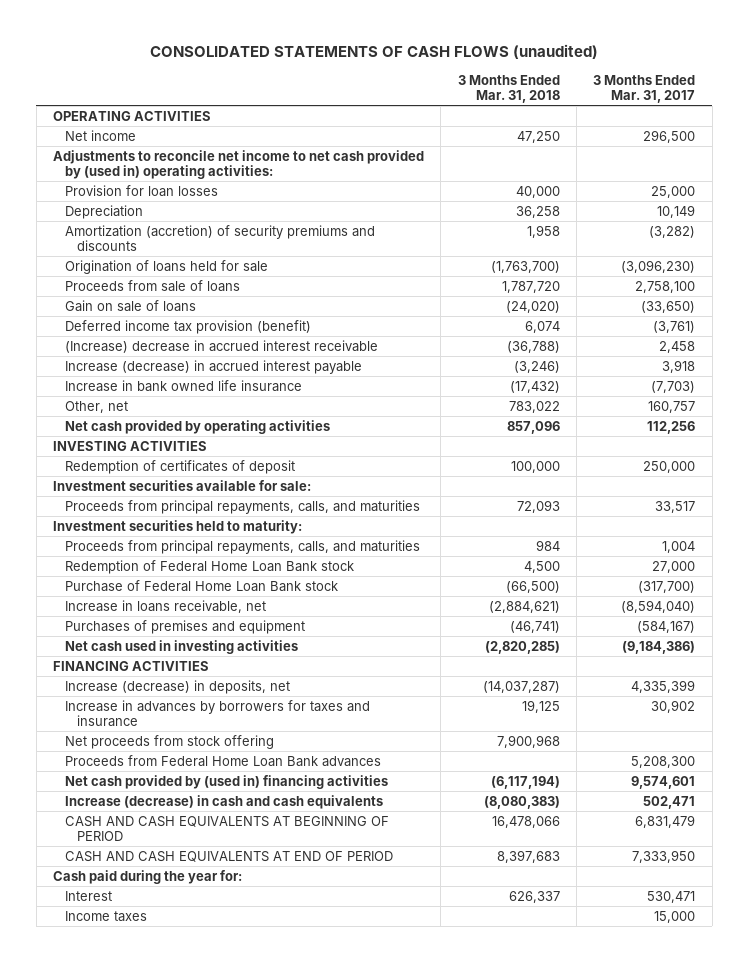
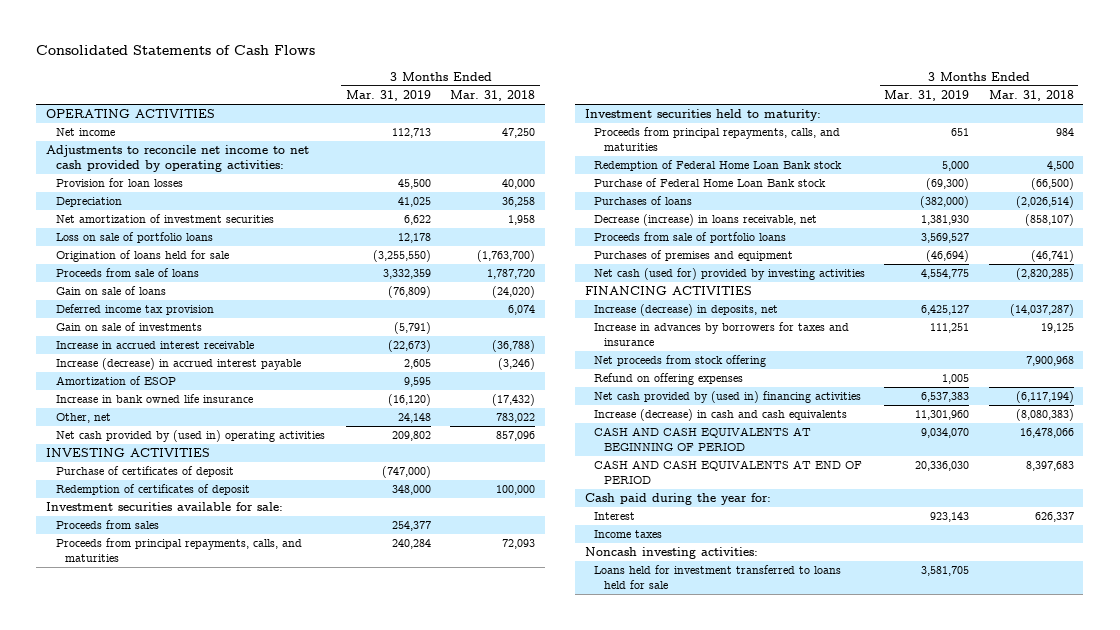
- CONSOLIDATED STATEMENTS OF CASH FLOWS (unaudited)
+ Consolidated Statements of Cash Flows
- | 3 Months Ended Mar. 31, 2018 | 3 Months Ended Mar. 31, 2017
+ | 3 Months Ended Mar. 31, 2019 | 3 Months Ended Mar. 31, 2018
- Adjustments to reconcile net income to net cash provided by (used in) operating activities:
+ Adjustments to reconcile net income to net cash provided by operating activities:
- Amortization (accretion) of security premiums and discounts | 1,958 | (3,282)
+ Net amortization of investment securities | 6,622 | 1,958
+ Loss on sale of portfolio loans | 12,178 |
- Deferred income tax provision (benefit) | 6,074 | (3,761)
- (Increase) decrease in accrued interest receivable | (36,788) | 2,458
+ Deferred income tax provision | | 6,074
+ Gain on sale of investments | (5,791) |
+ Increase in accrued interest receivable | (22,673) | (36,788)
+ Amortization of ESOP | 9,595 |
- Net cash provided by operating activities | 857,096 | 112,256
+ Net cash provided by (used in) operating activities | 209,802 | 857,096
+ Purchase of certificates of deposit | (747,000) |
+ Proceeds from sales | 254,377 |
- Increase in loans receivable, net | (2,884,621) | (8,594,040)
+ Purchases of loans | (382,000) | (2,026,514)
+ Decrease (increase) in loans receivable, net | 1,381,930 | (858,107)
+ Proceeds from sale of portfolio loans | 3,569,527 |
- Net cash used in investing activities | (2,820,285) | (9,184,386)
+ Net cash (used for) provided by investing activities | 4,554,775 | (2,820,285)
- Proceeds from Federal Home Loan Bank advances | | 5,208,300
+ Refund on offering expenses | 1,005 |
+ Noncash investing activities:
+ Loans held for investment transferred to loans held for sale | 3,581,705 |

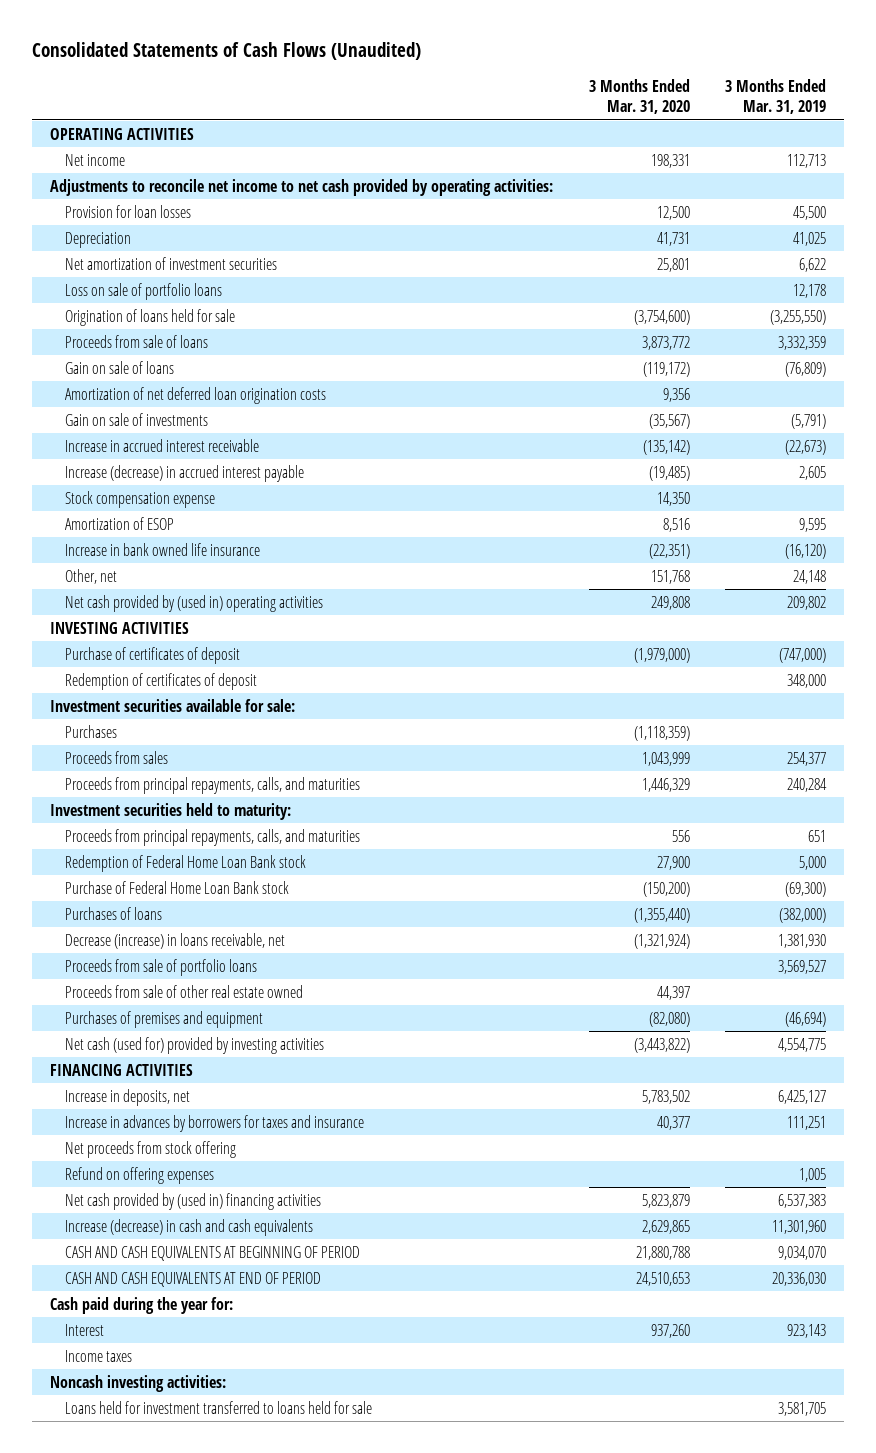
- Consolidated Statements of Cash Flows
+ Consolidated Statements of Cash Flows (Unaudited)
- | 3 Months Ended Mar. 31, 2019 | 3 Months Ended Mar. 31, 2018
+ | 3 Months Ended Mar. 31, 2020 | 3 Months Ended Mar. 31, 2019
- Deferred income tax provision | | 6,074
+ Amortization of net deferred loan origination costs | 9,356 |
+ Stock compensation expense | 14,350 |
+ Purchases | (1,118,359) |
+ Proceeds from sale of other real estate owned | 44,397 |
- Increase (decrease) in deposits, net | 6,425,127 | (14,037,287)
+ Increase in deposits, net | 5,783,502 | 6,425,127

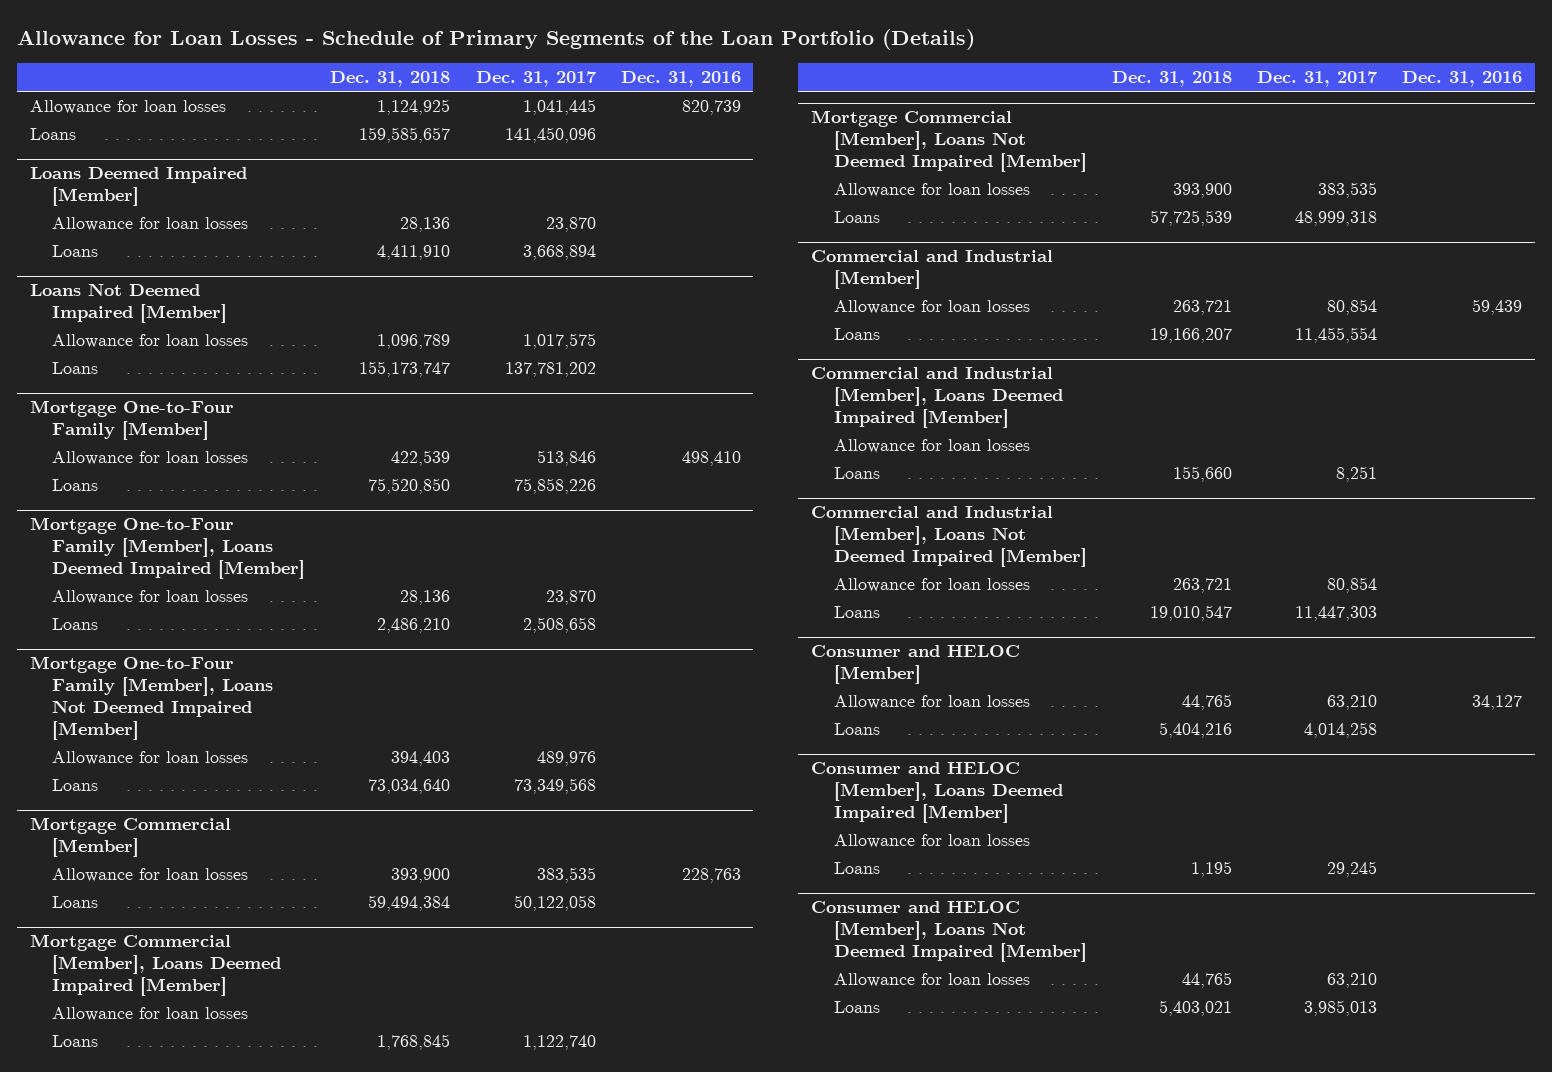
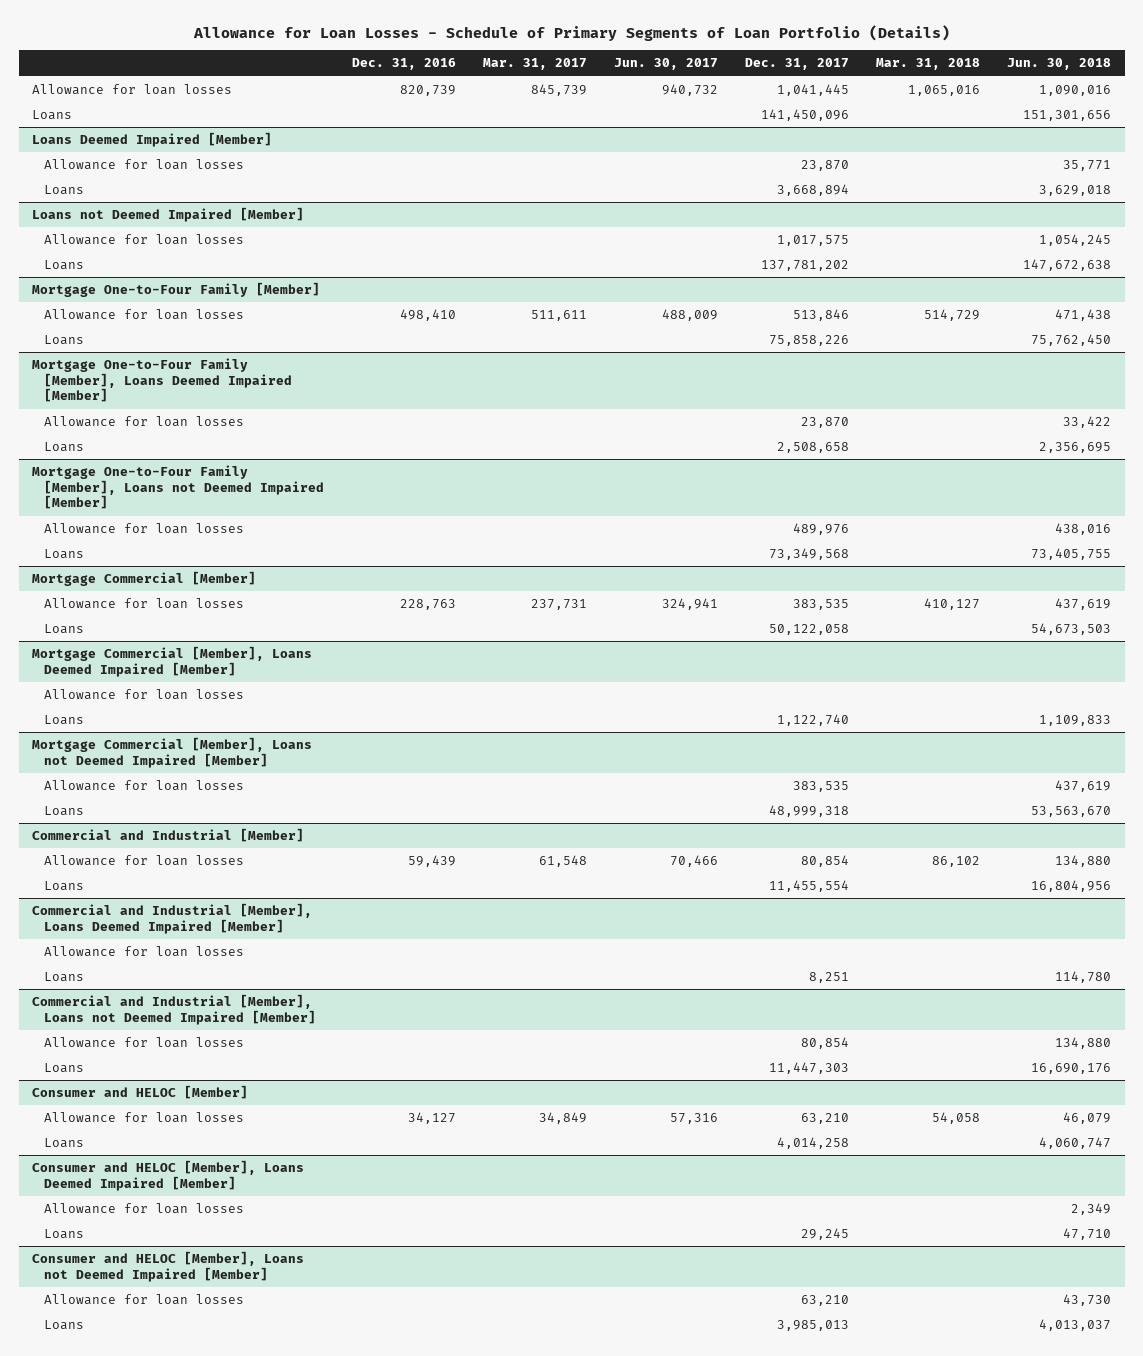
- Allowance for Loan Losses - Schedule of Primary Segments of the Loan Portfolio (Details)
+ Allowance for Loan Losses - Schedule of Primary Segments of Loan Portfolio (Details)
- | Dec. 31, 2018 | Dec. 31, 2017 | Dec. 31, 2016
+ | Dec. 31, 2016 | Mar. 31, 2017 | Jun. 30, 2017 | Dec. 31, 2017 | Mar. 31, 2018 | Jun. 30, 2018
- Loans Not Deemed Impaired [Member]
+ Loans not Deemed Impaired [Member]
- Mortgage One-to-Four Family [Member], Loans Not Deemed Impaired [Member]
+ Mortgage One-to-Four Family [Member], Loans not Deemed Impaired [Member]
- Mortgage Commercial [Member], Loans Not Deemed Impaired [Member]
+ Mortgage Commercial [Member], Loans not Deemed Impaired [Member]
- Commercial and Industrial [Member], Loans Not Deemed Impaired [Member]
+ Commercial and Industrial [Member], Loans not Deemed Impaired [Member]
- Consumer and HELOC [Member], Loans Not Deemed Impaired [Member]
+ Consumer and HELOC [Member], Loans not Deemed Impaired [Member]

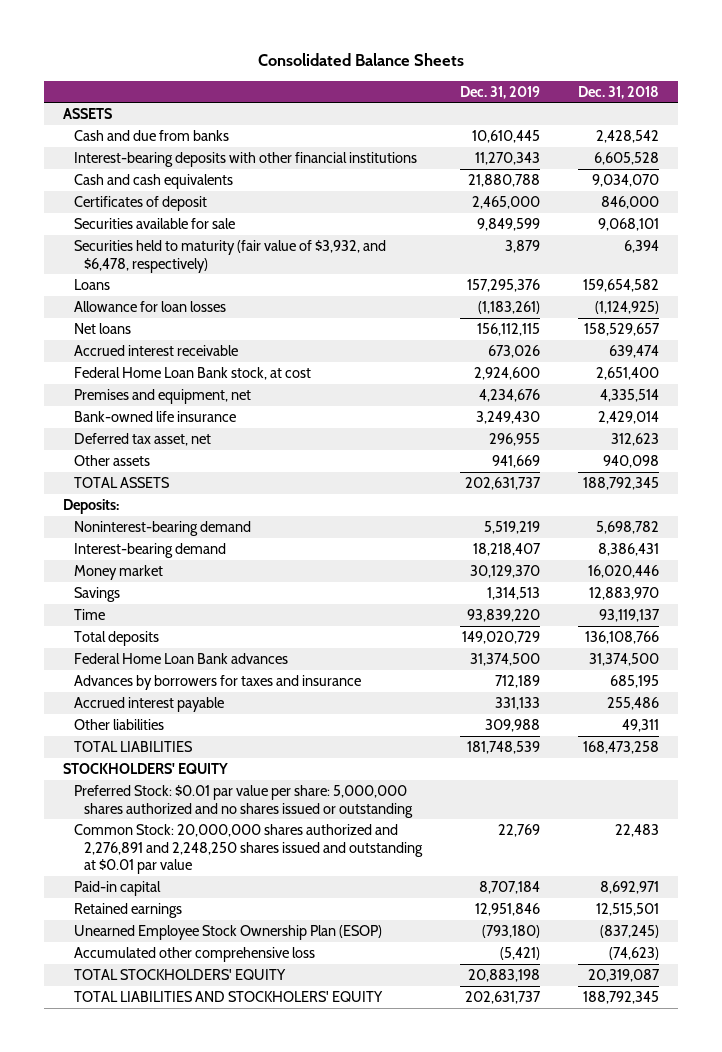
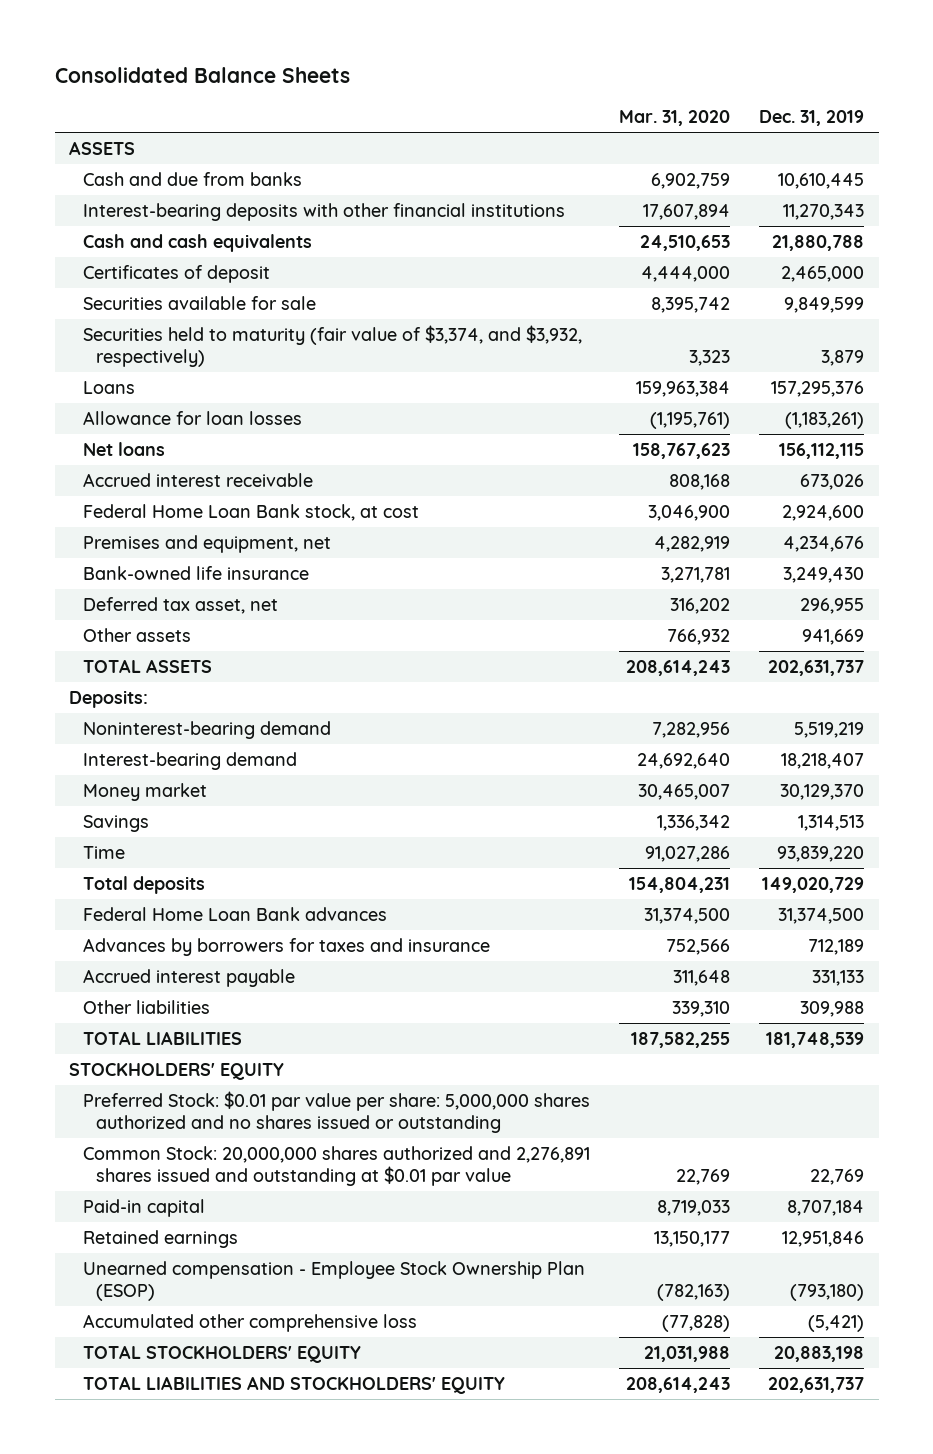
- | Dec. 31, 2019 | Dec. 31, 2018
+ | Mar. 31, 2020 | Dec. 31, 2019
- Securities held to maturity (fair value of $3,932, and $6,478, respectively) | 3,879 | 6,394
+ Securities held to maturity (fair value of $3,374, and $3,932, respectively) | 3,323 | 3,879
- Common Stock: 20,000,000 shares authorized and 2,276,891 and 2,248,250 shares issued and outstanding at $0.01 par value | 22,769 | 22,483
+ Common Stock: 20,000,000 shares authorized and 2,276,891 shares issued and outstanding at $0.01 par value | 22,769 | 22,769
- Unearned Employee Stock Ownership Plan (ESOP) | (793,180) | (837,245)
+ Unearned compensation - Employee Stock Ownership Plan (ESOP) | (782,163) | (793,180)
- TOTAL LIABILITIES AND STOCKHOLERS' EQUITY | 202,631,737 | 188,792,345
+ TOTAL LIABILITIES AND STOCKHOLDERS' EQUITY | 208,614,243 | 202,631,737

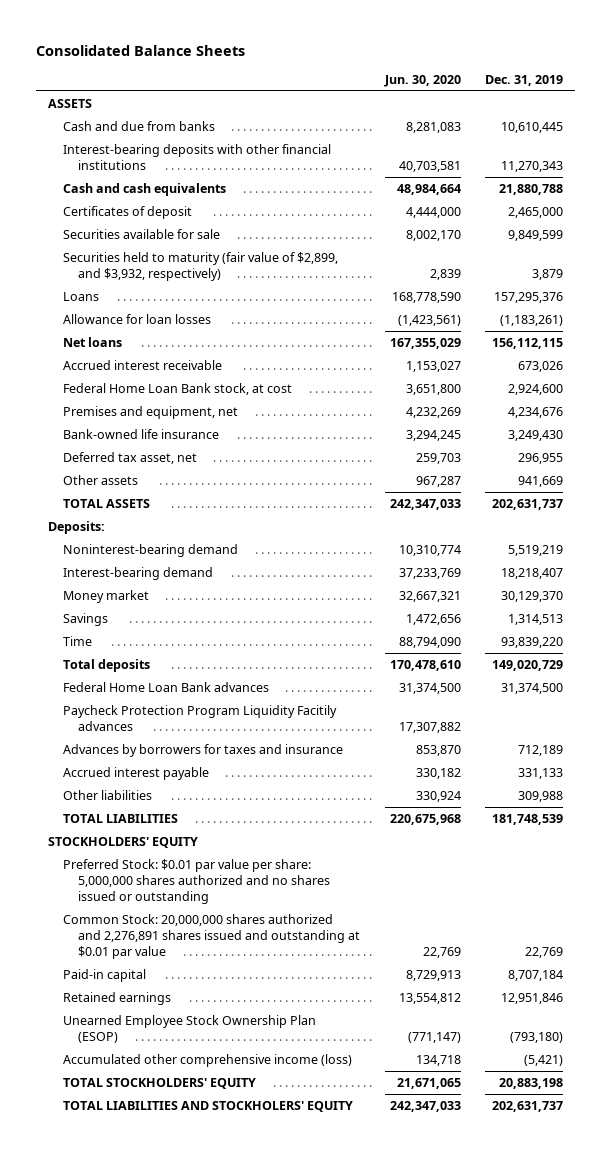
- | Mar. 31, 2020 | Dec. 31, 2019
+ | Jun. 30, 2020 | Dec. 31, 2019
- Securities held to maturity (fair value of $3,374, and $3,932, respectively) | 3,323 | 3,879
+ Securities held to maturity (fair value of $2,899, and $3,932, respectively) | 2,839 | 3,879
+ Paycheck Protection Program Liquidity Facitily advances | 17,307,882 |
- Unearned compensation - Employee Stock Ownership Plan (ESOP) | (782,163) | (793,180)
- Accumulated other comprehensive loss | (77,828) | (5,421)
+ Unearned Employee Stock Ownership Plan (ESOP) | (771,147) | (793,180)
+ Accumulated other comprehensive income (loss) | 134,718 | (5,421)
- TOTAL LIABILITIES AND STOCKHOLDERS' EQUITY | 208,614,243 | 202,631,737
+ TOTAL LIABILITIES AND STOCKHOLERS' EQUITY | 242,347,033 | 202,631,737

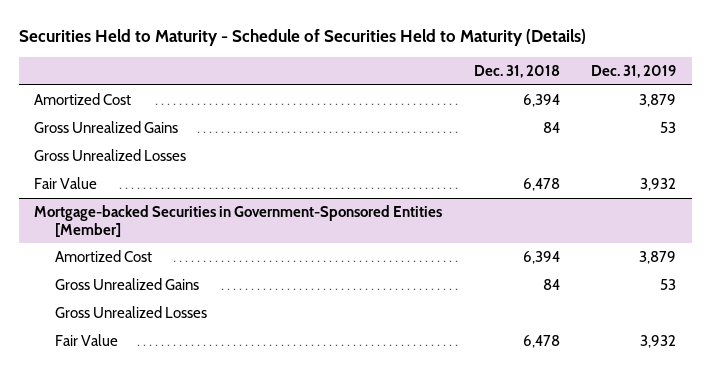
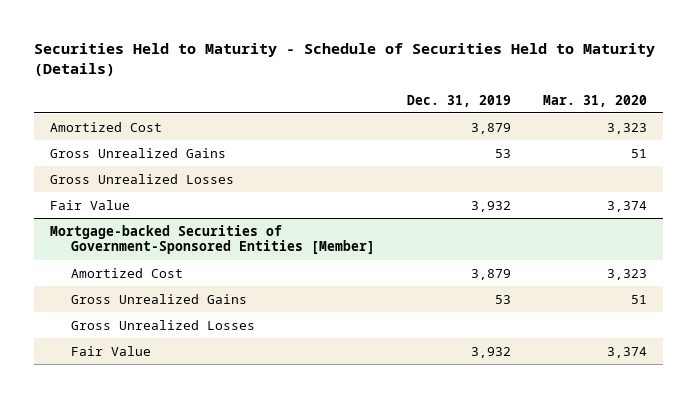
- | Dec. 31, 2018 | Dec. 31, 2019
+ | Dec. 31, 2019 | Mar. 31, 2020
- Mortgage-backed Securities in Government-Sponsored Entities [Member]
+ Mortgage-backed Securities of Government-Sponsored Entities [Member]

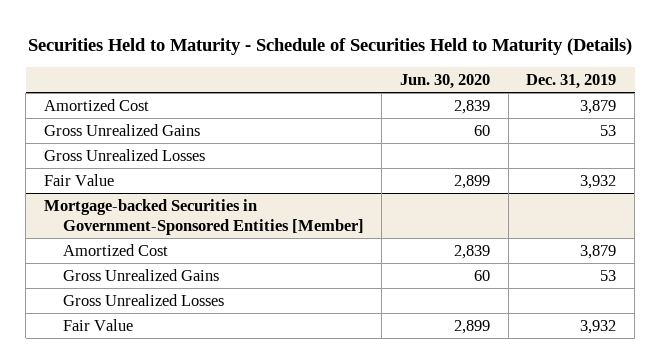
- | Dec. 31, 2019 | Mar. 31, 2020
+ | Jun. 30, 2020 | Dec. 31, 2019
- Mortgage-backed Securities of Government-Sponsored Entities [Member]
+ Mortgage-backed Securities in Government-Sponsored Entities [Member]

